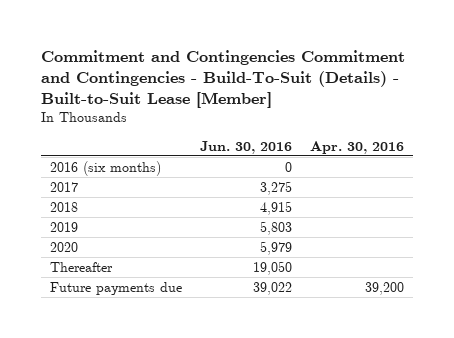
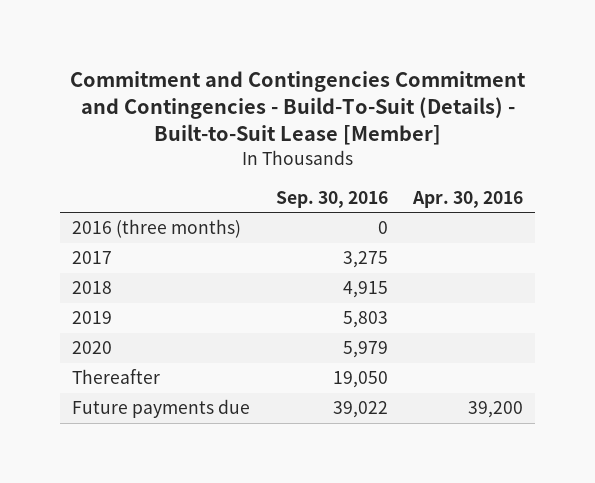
- | Jun. 30, 2016 | Apr. 30, 2016
+ | Sep. 30, 2016 | Apr. 30, 2016
- 2016 (six months) | 0 |
+ 2016 (three months) | 0 |

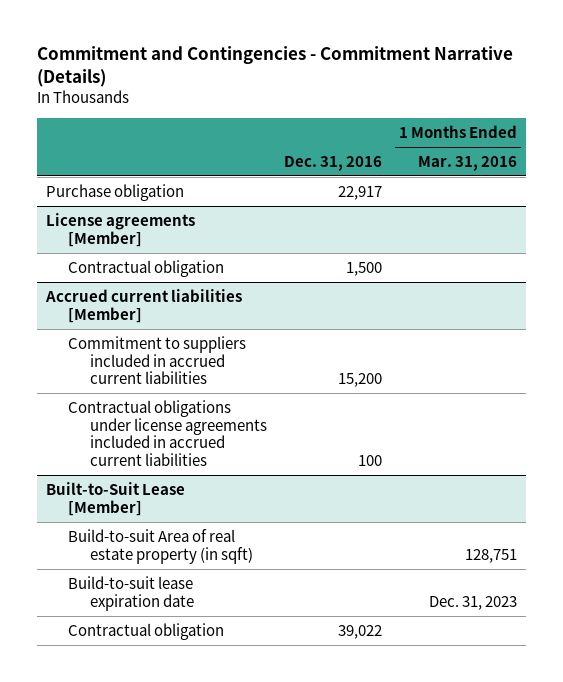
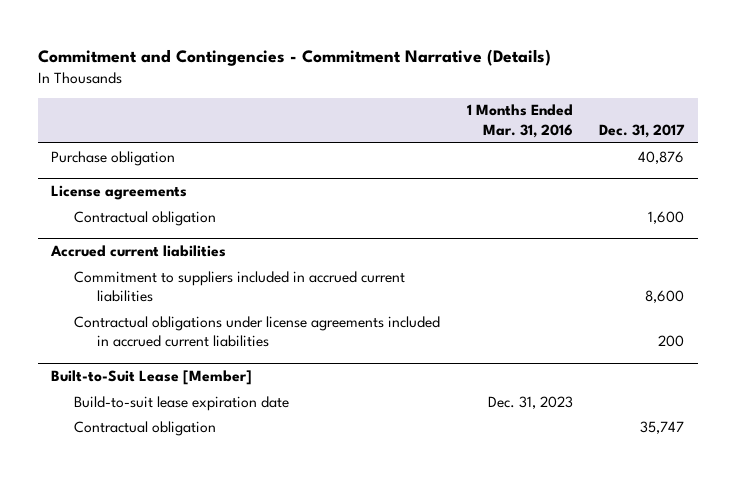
- | Dec. 31, 2016 | 1 Months Ended Mar. 31, 2016
+ | 1 Months Ended Mar. 31, 2016 | Dec. 31, 2017
- License agreements [Member]
+ License agreements
- Accrued current liabilities [Member]
+ Accrued current liabilities
@ Built-to-Suit Lease [Member]
- Build-to-suit Area of real estate property (in sqft) | | 128,751

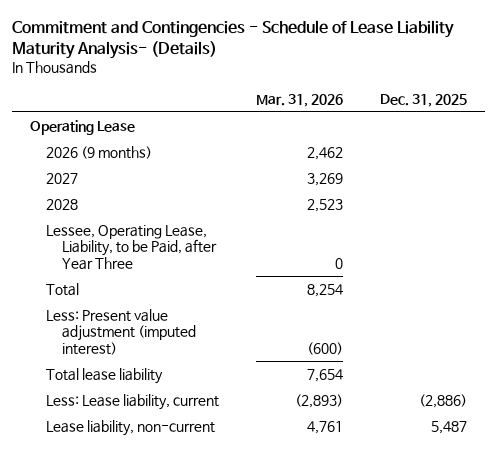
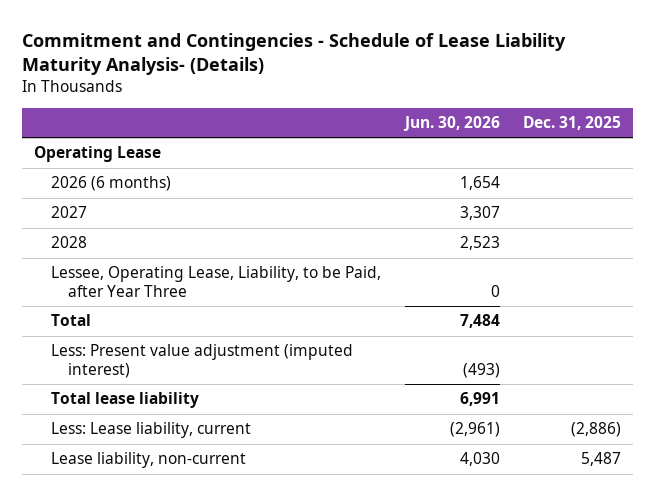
- | Mar. 31, 2026 | Dec. 31, 2025
+ | Jun. 30, 2026 | Dec. 31, 2025
- 2026 (9 months) | 2,462 |
+ 2026 (6 months) | 1,654 |

